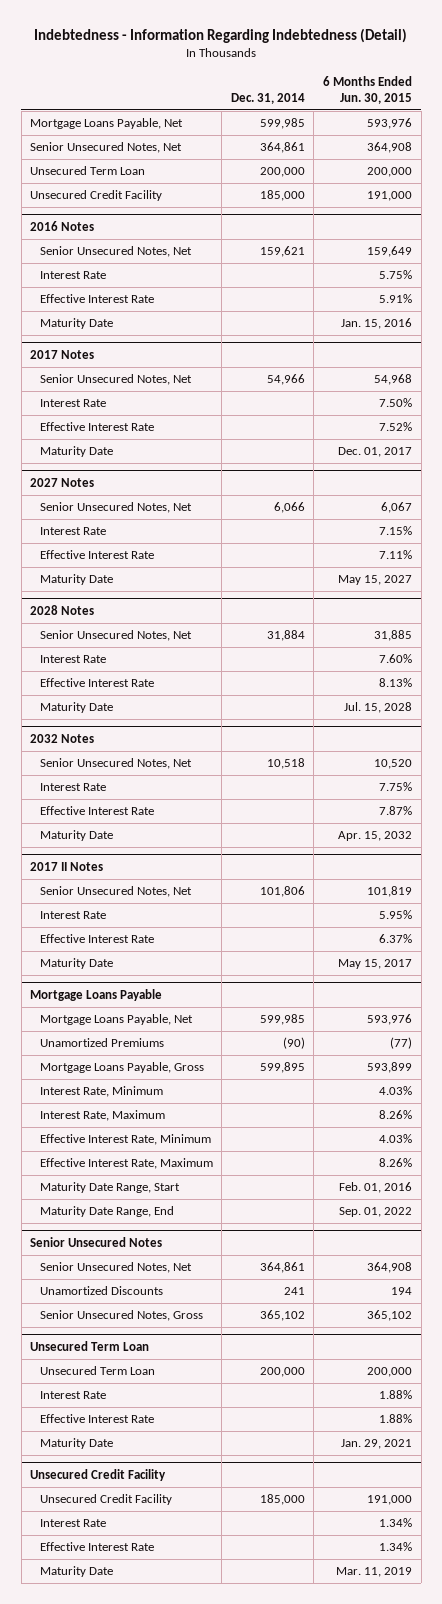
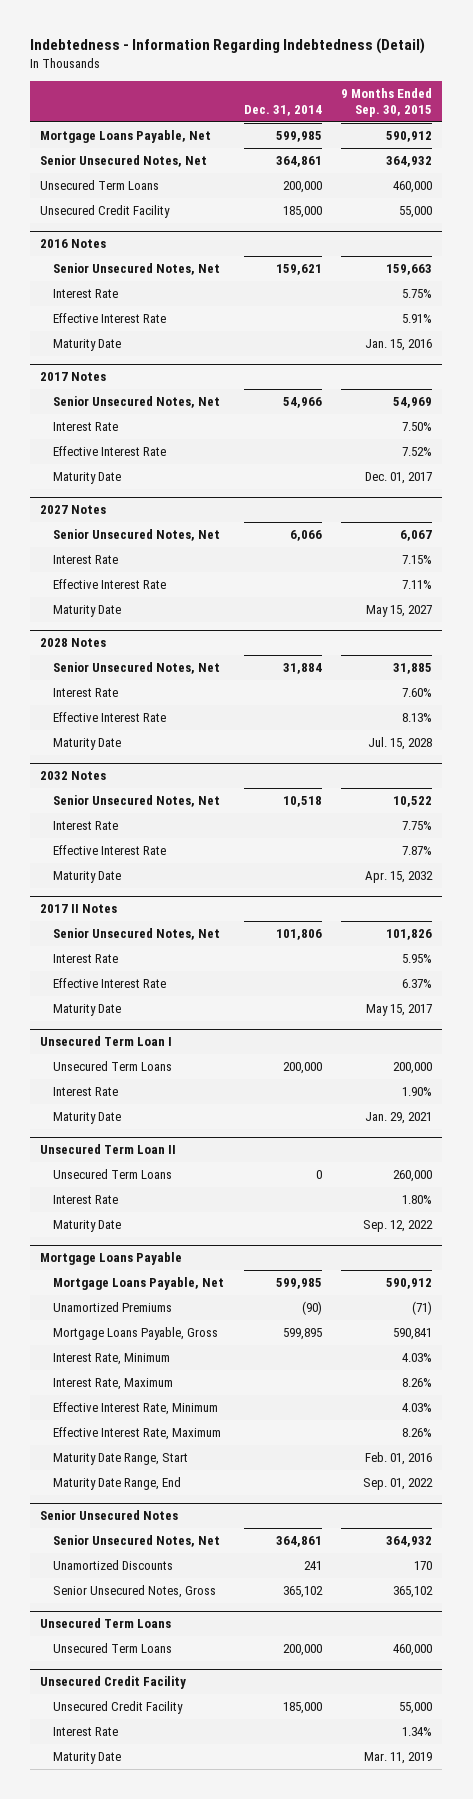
- | Dec. 31, 2014 | 6 Months Ended Jun. 30, 2015
+ | Dec. 31, 2014 | 9 Months Ended Sep. 30, 2015
- Unsecured Term Loan | 200,000 | 200,000
+ Unsecured Term Loans | 200,000 | 460,000
+ Unsecured Term Loan I
+ Unsecured Term Loans | 200,000 | 200,000
+ Interest Rate | | 1.90%
+ Maturity Date | | Jan. 29, 2021
+ Unsecured Term Loan II
+ Unsecured Term Loans | 0 | 260,000
+ Interest Rate | | 1.80%
+ Maturity Date | | Sep. 12, 2022
- Unsecured Term Loan
- Unsecured Term Loan | 200,000 | 200,000
- Interest Rate | | 1.88%
- Effective Interest Rate | | 1.88%
- Maturity Date | | Jan. 29, 2021
+ Unsecured Term Loans
+ Unsecured Term Loans | 200,000 | 460,000
@ Unsecured Credit Facility
- Effective Interest Rate | | 1.34%

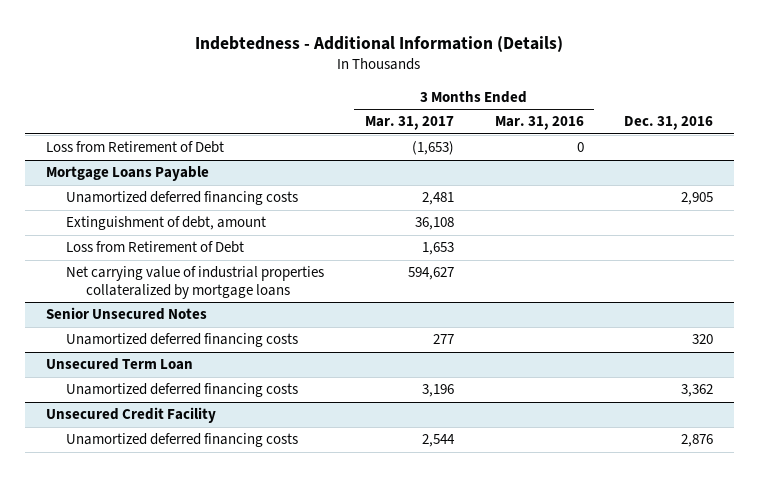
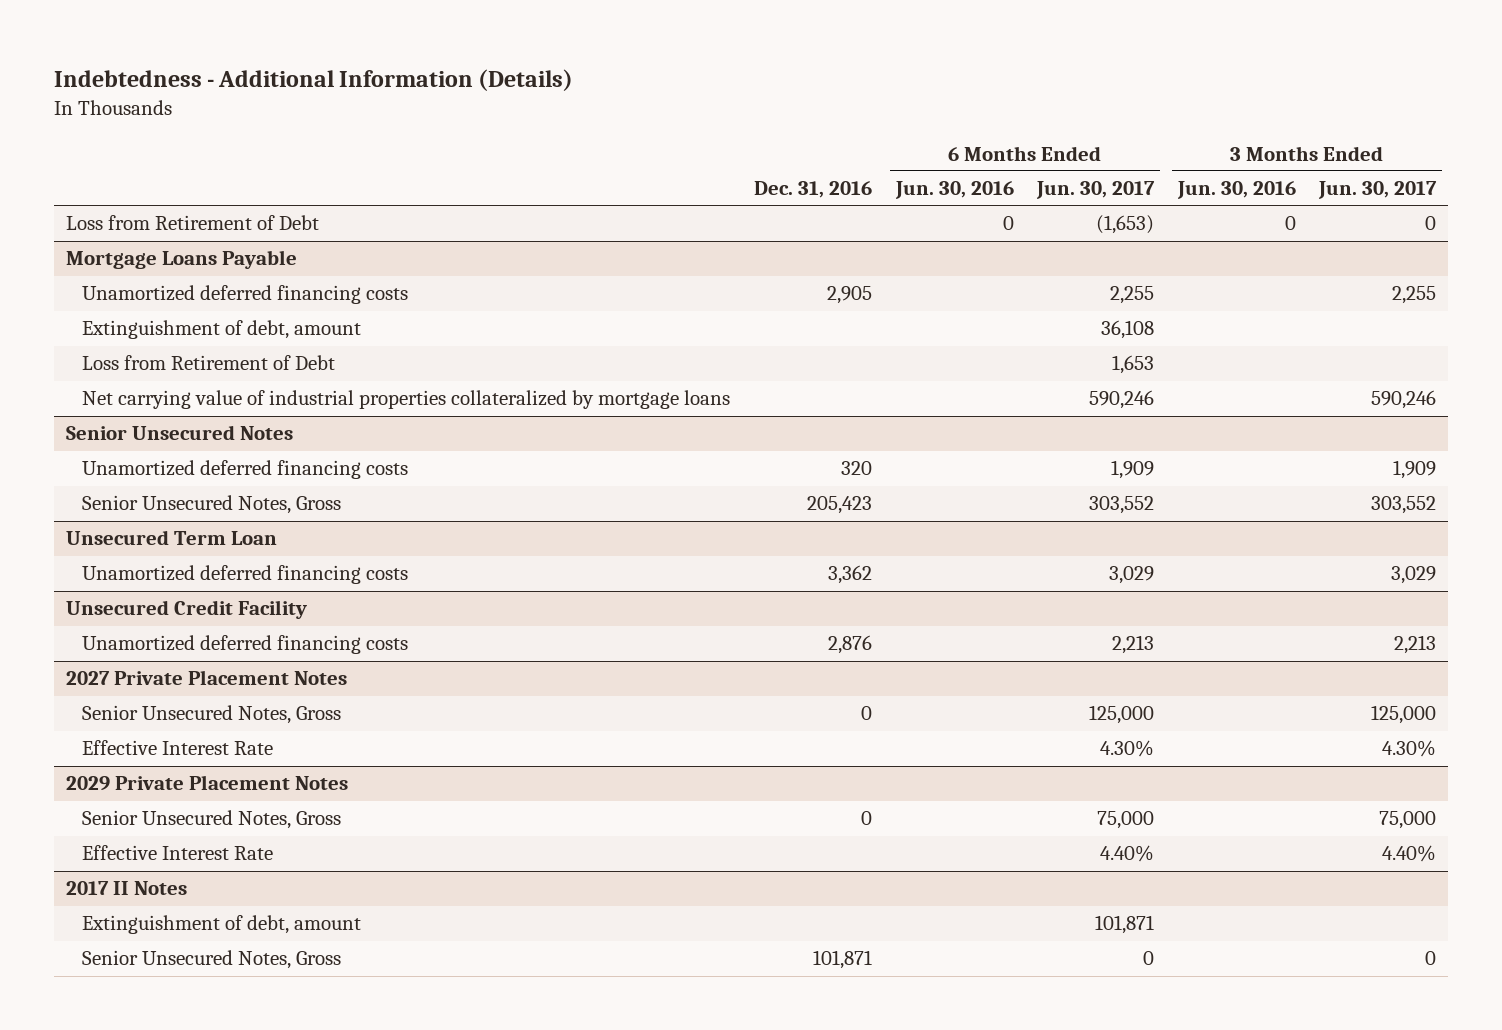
- | 3 Months Ended Mar. 31, 2017 | 3 Months Ended Mar. 31, 2016 | Dec. 31, 2016
+ | Dec. 31, 2016 | 6 Months Ended Jun. 30, 2016 | 6 Months Ended Jun. 30, 2017 | 3 Months Ended Jun. 30, 2016 | 3 Months Ended Jun. 30, 2017
@ Senior Unsecured Notes
+ Senior Unsecured Notes, Gross | 205,423 | | 303,552 | | 303,552
+ 2027 Private Placement Notes
+ Senior Unsecured Notes, Gross | 0 | | 125,000 | | 125,000
+ Effective Interest Rate | | | 4.30% | | 4.30%
+ 2029 Private Placement Notes
+ Senior Unsecured Notes, Gross | 0 | | 75,000 | | 75,000
+ Effective Interest Rate | | | 4.40% | | 4.40%
+ 2017 II Notes
+ Extinguishment of debt, amount | | | 101,871 | |
+ Senior Unsecured Notes, Gross | 101,871 | | 0 | | 0

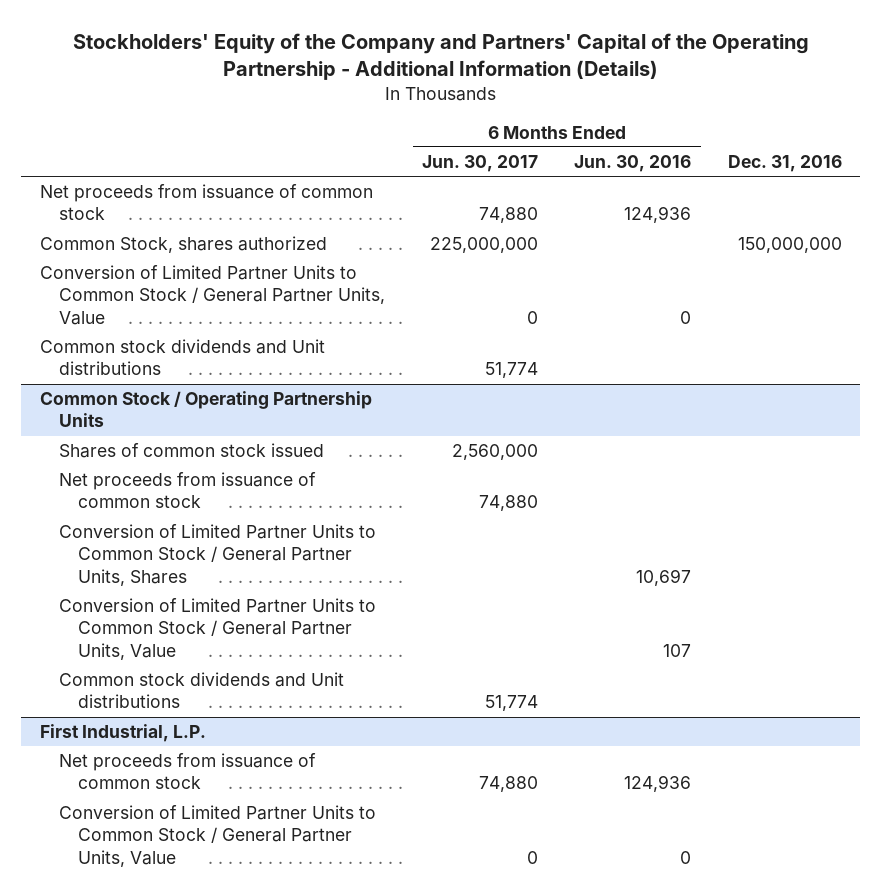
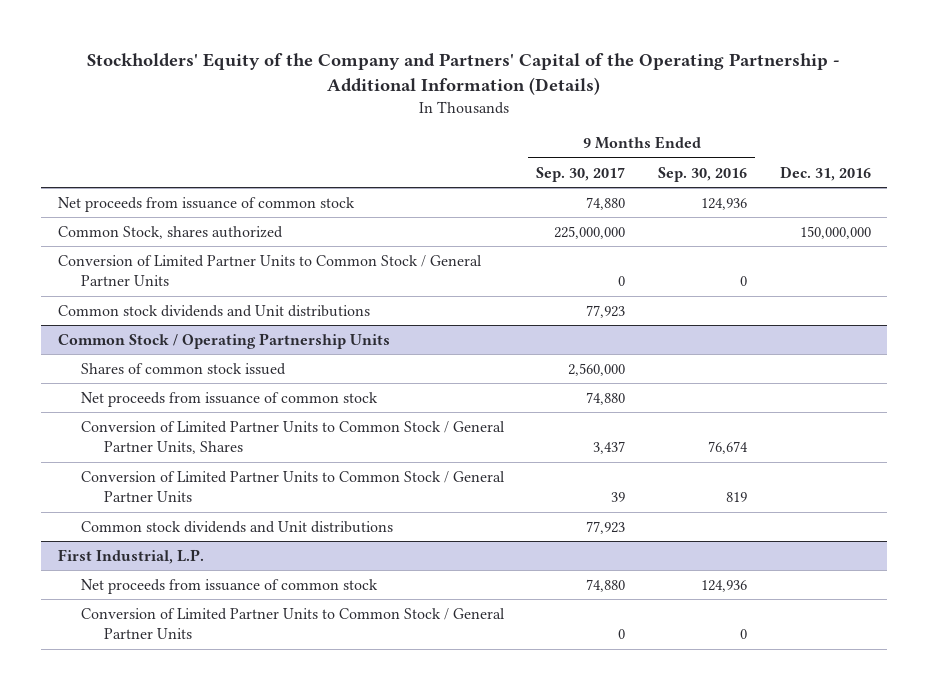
- | 6 Months Ended Jun. 30, 2017 | 6 Months Ended Jun. 30, 2016 | Dec. 31, 2016
+ | 9 Months Ended Sep. 30, 2017 | 9 Months Ended Sep. 30, 2016 | Dec. 31, 2016
- Conversion of Limited Partner Units to Common Stock / General Partner Units, Value | 0 | 0 |
+ Conversion of Limited Partner Units to Common Stock / General Partner Units | 0 | 0 |
@ Common Stock / Operating Partnership Units
- Conversion of Limited Partner Units to Common Stock / General Partner Units, Value | | 107 |
+ Conversion of Limited Partner Units to Common Stock / General Partner Units | 39 | 819 |
@ First Industrial, L.P.
- Conversion of Limited Partner Units to Common Stock / General Partner Units, Value | 0 | 0 |
+ Conversion of Limited Partner Units to Common Stock / General Partner Units | 0 | 0 |

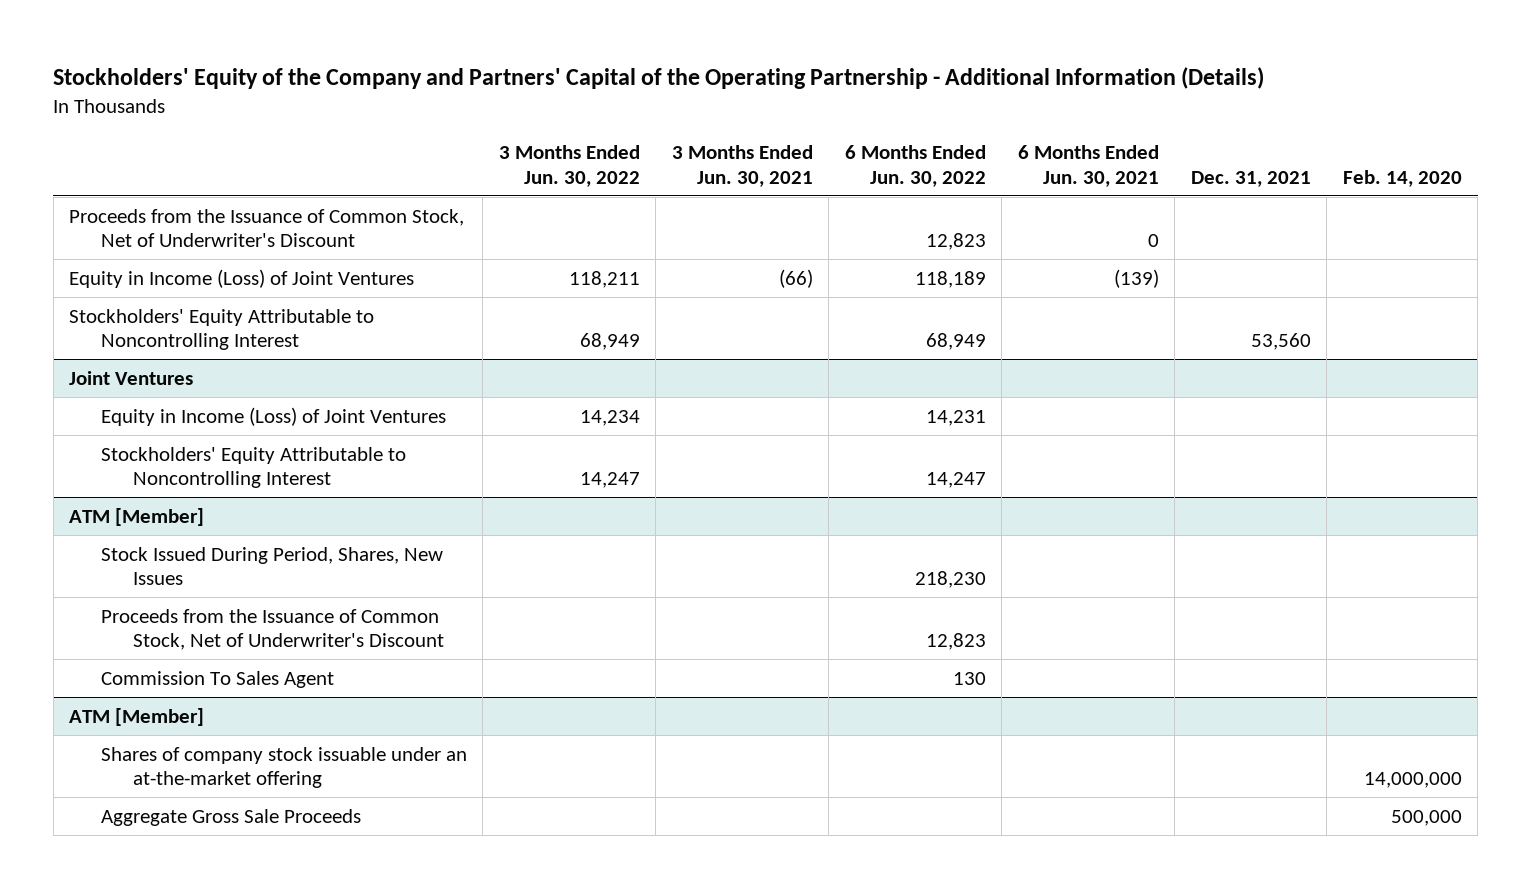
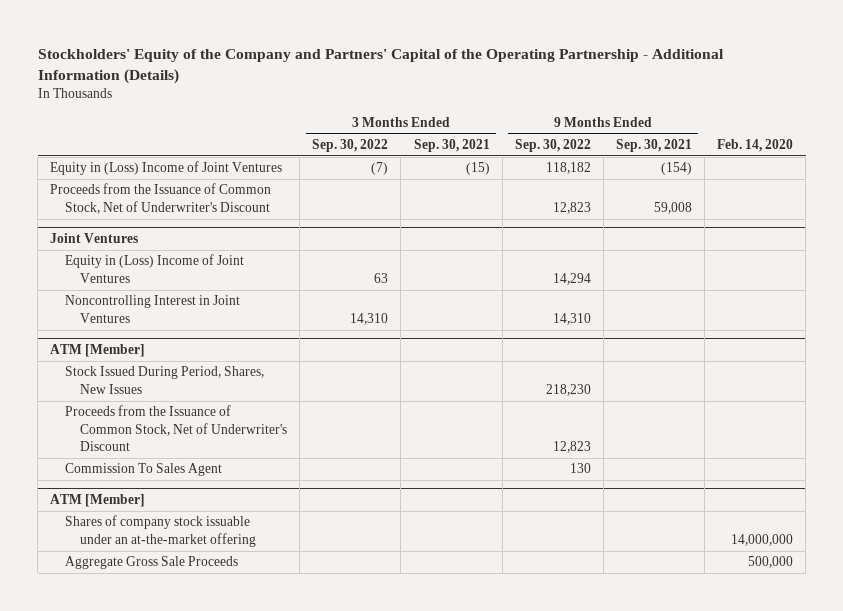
- | 3 Months Ended Jun. 30, 2022 | 3 Months Ended Jun. 30, 2021 | 6 Months Ended Jun. 30, 2022 | 6 Months Ended Jun. 30, 2021 | Dec. 31, 2021 | Feb. 14, 2020
+ | 3 Months Ended Sep. 30, 2022 | 3 Months Ended Sep. 30, 2021 | 9 Months Ended Sep. 30, 2022 | 9 Months Ended Sep. 30, 2021 | Feb. 14, 2020
+ Equity in (Loss) Income of Joint Ventures | (7) | (15) | 118,182 | (154) |
- Equity in Income (Loss) of Joint Ventures | 118,211 | (66) | 118,189 | (139) | |
- Stockholders' Equity Attributable to Noncontrolling Interest | 68,949 | | 68,949 | | 53,560 |
@ Joint Ventures
- Equity in Income (Loss) of Joint Ventures | 14,234 | | 14,231 | | |
- Stockholders' Equity Attributable to Noncontrolling Interest | 14,247 | | 14,247 | | |
+ Equity in (Loss) Income of Joint Ventures | 63 | | 14,294 | |
+ Noncontrolling Interest in Joint Ventures | 14,310 | | 14,310 | |

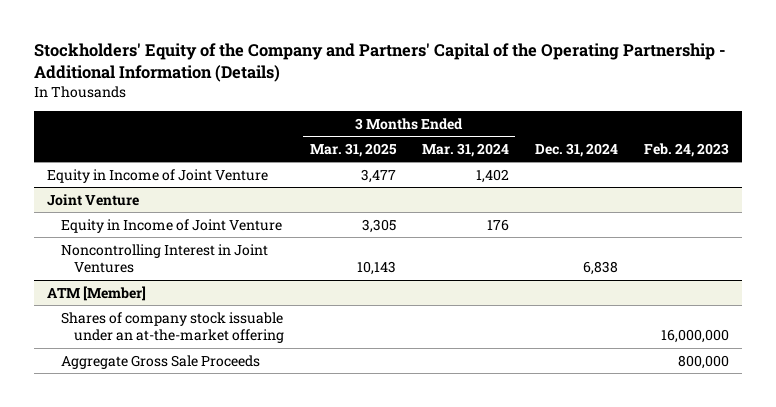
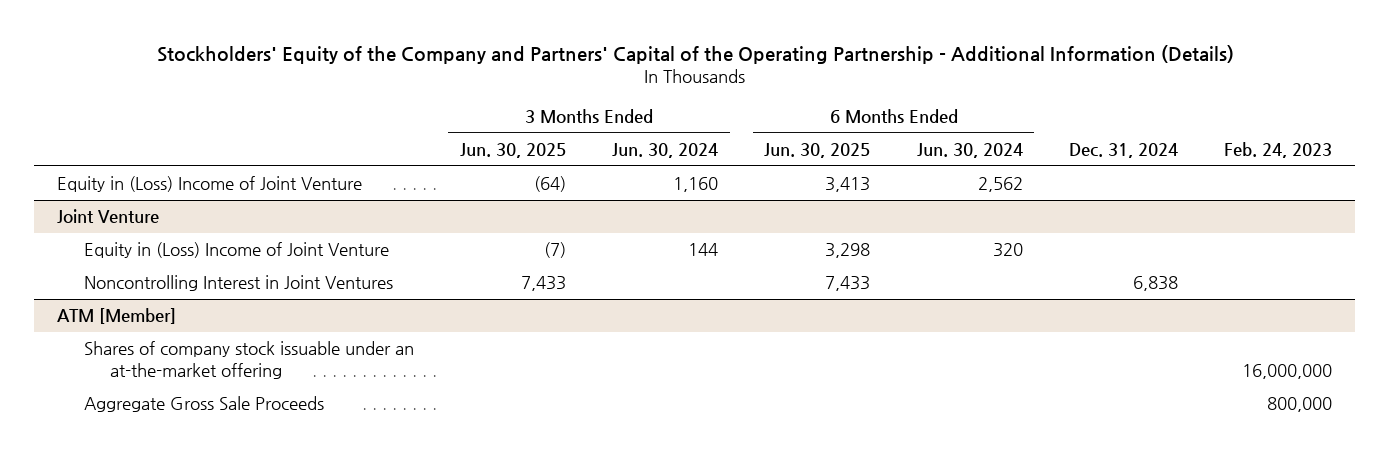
- | 3 Months Ended Mar. 31, 2025 | 3 Months Ended Mar. 31, 2024 | Dec. 31, 2024 | Feb. 24, 2023
+ | 3 Months Ended Jun. 30, 2025 | 3 Months Ended Jun. 30, 2024 | 6 Months Ended Jun. 30, 2025 | 6 Months Ended Jun. 30, 2024 | Dec. 31, 2024 | Feb. 24, 2023
- Equity in Income of Joint Venture | 3,477 | 1,402 | |
+ Equity in (Loss) Income of Joint Venture | (64) | 1,160 | 3,413 | 2,562 | |
@ Joint Venture
- Equity in Income of Joint Venture | 3,305 | 176 | |
+ Equity in (Loss) Income of Joint Venture | (7) | 144 | 3,298 | 320 | |

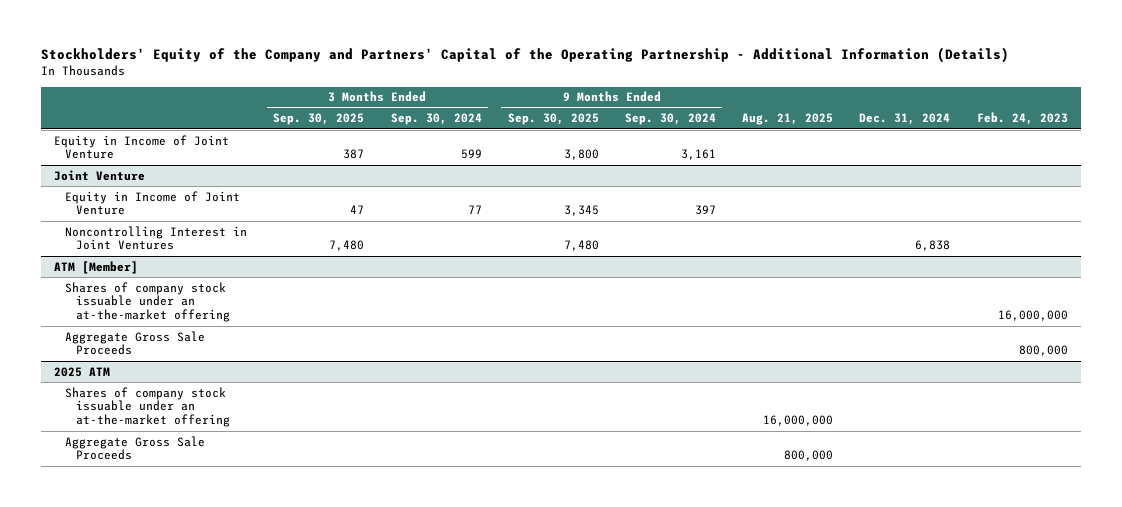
- | 3 Months Ended Jun. 30, 2025 | 3 Months Ended Jun. 30, 2024 | 6 Months Ended Jun. 30, 2025 | 6 Months Ended Jun. 30, 2024 | Dec. 31, 2024 | Feb. 24, 2023
+ | 3 Months Ended Sep. 30, 2025 | 3 Months Ended Sep. 30, 2024 | 9 Months Ended Sep. 30, 2025 | 9 Months Ended Sep. 30, 2024 | Aug. 21, 2025 | Dec. 31, 2024 | Feb. 24, 2023
- Equity in (Loss) Income of Joint Venture | (64) | 1,160 | 3,413 | 2,562 | |
+ Equity in Income of Joint Venture | 387 | 599 | 3,800 | 3,161 | | |
@ Joint Venture
- Equity in (Loss) Income of Joint Venture | (7) | 144 | 3,298 | 320 | |
+ Equity in Income of Joint Venture | 47 | 77 | 3,345 | 397 | | |
+ 2025 ATM
+ Shares of company stock issuable under an at-the-market offering | | | | | 16,000,000 | |
+ Aggregate Gross Sale Proceeds | | | | | 800,000 | |

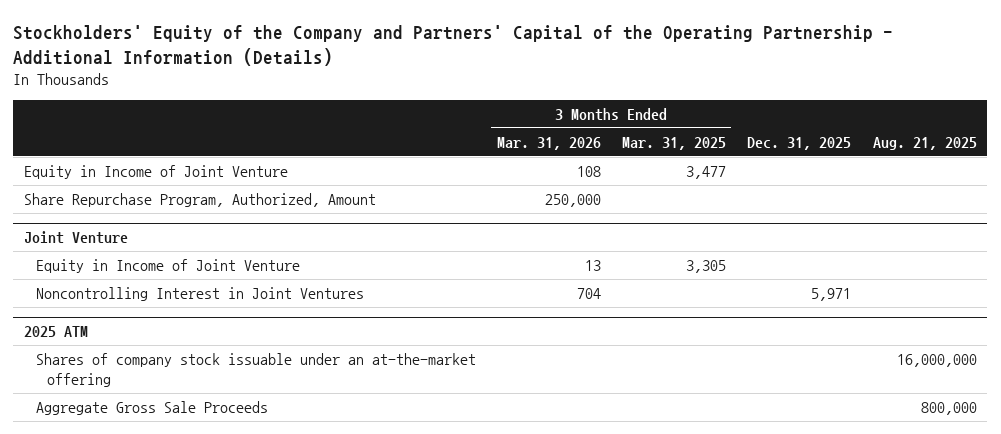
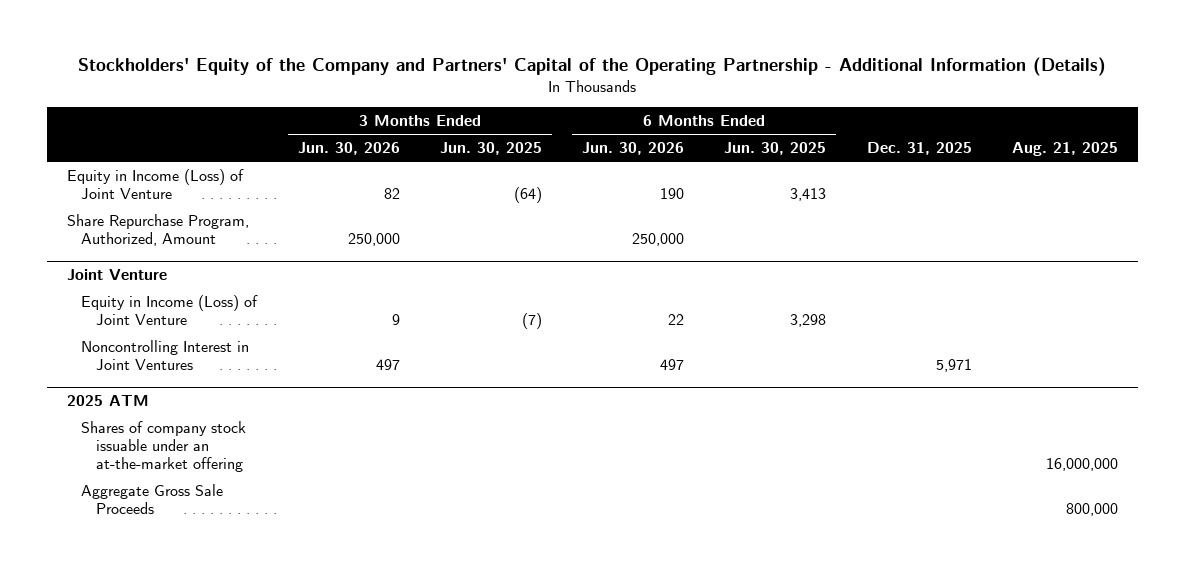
- | 3 Months Ended Mar. 31, 2026 | 3 Months Ended Mar. 31, 2025 | Dec. 31, 2025 | Aug. 21, 2025
+ | 3 Months Ended Jun. 30, 2026 | 3 Months Ended Jun. 30, 2025 | 6 Months Ended Jun. 30, 2026 | 6 Months Ended Jun. 30, 2025 | Dec. 31, 2025 | Aug. 21, 2025
- Equity in Income of Joint Venture | 108 | 3,477 | |
+ Equity in Income (Loss) of Joint Venture | 82 | (64) | 190 | 3,413 | |
@ Joint Venture
- Equity in Income of Joint Venture | 13 | 3,305 | |
+ Equity in Income (Loss) of Joint Venture | 9 | (7) | 22 | 3,298 | |

